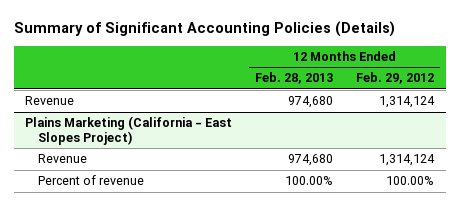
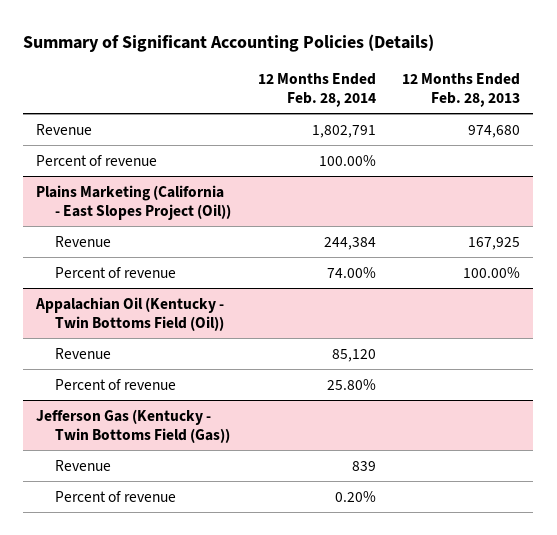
- | 12 Months Ended Feb. 28, 2013 | 12 Months Ended Feb. 29, 2012
+ | 12 Months Ended Feb. 28, 2014 | 12 Months Ended Feb. 28, 2013
- Plains Marketing (California - East Slopes Project)
- Revenue | 974,680 | 1,314,124
+ Percent of revenue | 100.00% |
+ Plains Marketing (California - East Slopes Project (Oil))
+ Revenue | 244,384 | 167,925
+ Appalachian Oil (Kentucky - Twin Bottoms Field (Oil))
+ Revenue | 85,120 |
+ Percent of revenue | 25.80% |
+ Jefferson Gas (Kentucky - Twin Bottoms Field (Gas))
+ Revenue | 839 |
+ Percent of revenue | 0.20% |

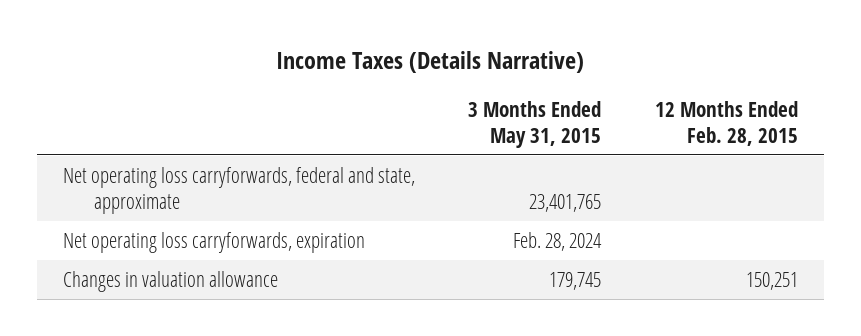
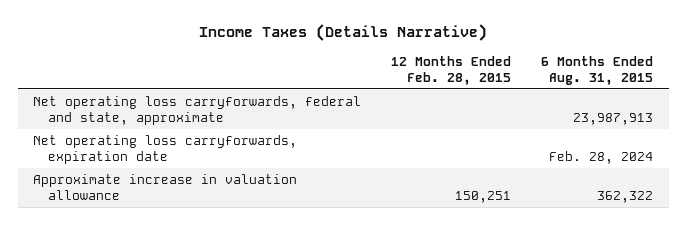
- | 3 Months Ended May 31, 2015 | 12 Months Ended Feb. 28, 2015
+ | 12 Months Ended Feb. 28, 2015 | 6 Months Ended Aug. 31, 2015
- Net operating loss carryforwards, expiration | Feb. 28, 2024 |
- Changes in valuation allowance | 179,745 | 150,251
+ Net operating loss carryforwards, expiration date | | Feb. 28, 2024
+ Approximate increase in valuation allowance | 150,251 | 362,322

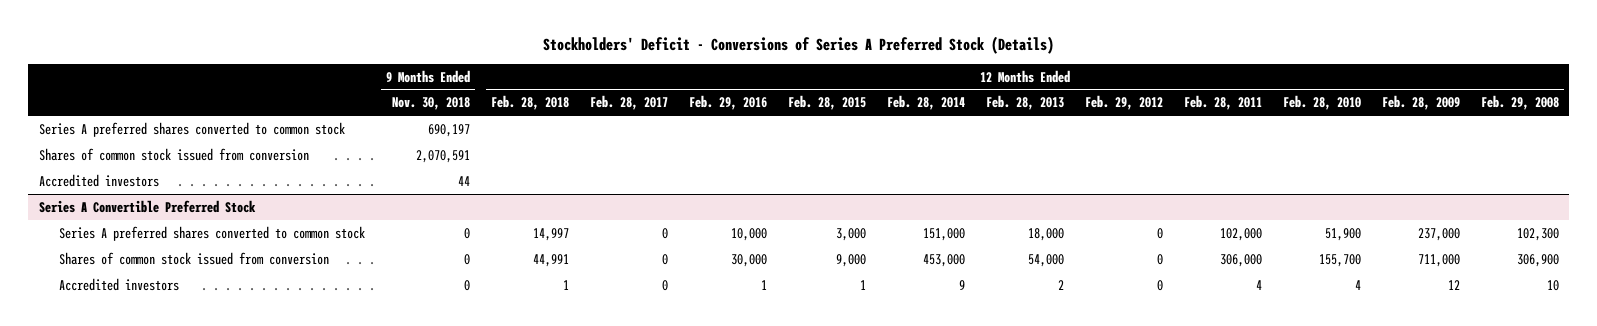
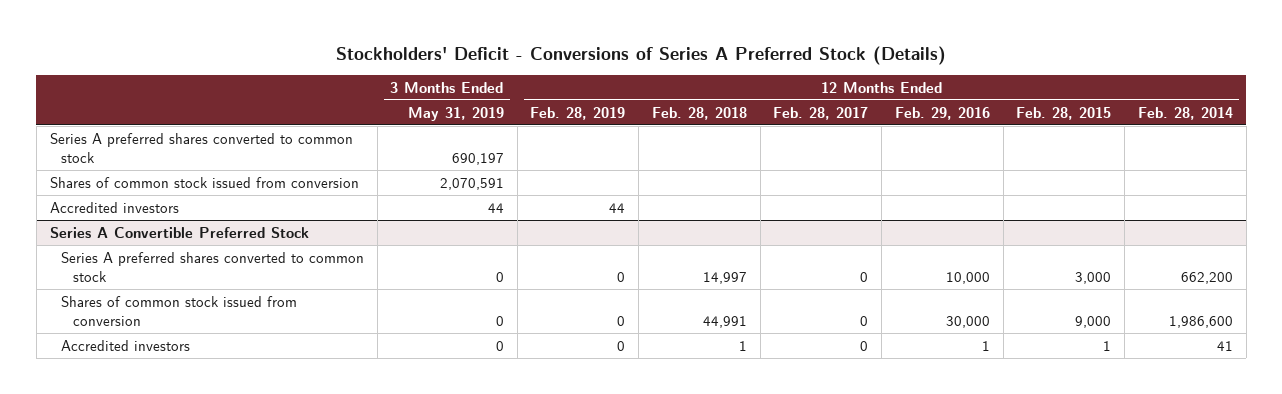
- | 9 Months Ended Nov. 30, 2018 | 12 Months Ended Feb. 28, 2018 | 12 Months Ended Feb. 28, 2017 | 12 Months Ended Feb. 29, 2016 | 12 Months Ended Feb. 28, 2015 | 12 Months Ended Feb. 28, 2014 | 12 Months Ended Feb. 28, 2013 | 12 Months Ended Feb. 29, 2012 | 12 Months Ended Feb. 28, 2011 | 12 Months Ended Feb. 28, 2010 | 12 Months Ended Feb. 28, 2009 | 12 Months Ended Feb. 29, 2008
+ | 3 Months Ended May 31, 2019 | 12 Months Ended Feb. 28, 2019 | 12 Months Ended Feb. 28, 2018 | 12 Months Ended Feb. 28, 2017 | 12 Months Ended Feb. 29, 2016 | 12 Months Ended Feb. 28, 2015 | 12 Months Ended Feb. 28, 2014
@ Series A Convertible Preferred Stock
- Series A preferred shares converted to common stock | 0 | 14,997 | 0 | 10,000 | 3,000 | 151,000 | 18,000 | 0 | 102,000 | 51,900 | 237,000 | 102,300
- Shares of common stock issued from conversion | 0 | 44,991 | 0 | 30,000 | 9,000 | 453,000 | 54,000 | 0 | 306,000 | 155,700 | 711,000 | 306,900
- Accredited investors | 0 | 1 | 0 | 1 | 1 | 9 | 2 | 0 | 4 | 4 | 12 | 10
+ Series A preferred shares converted to common stock | 0 | 0 | 14,997 | 0 | 10,000 | 3,000 | 662,200
+ Shares of common stock issued from conversion | 0 | 0 | 44,991 | 0 | 30,000 | 9,000 | 1,986,600
+ Accredited investors | 0 | 0 | 1 | 0 | 1 | 1 | 41

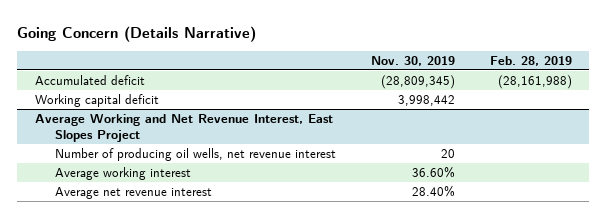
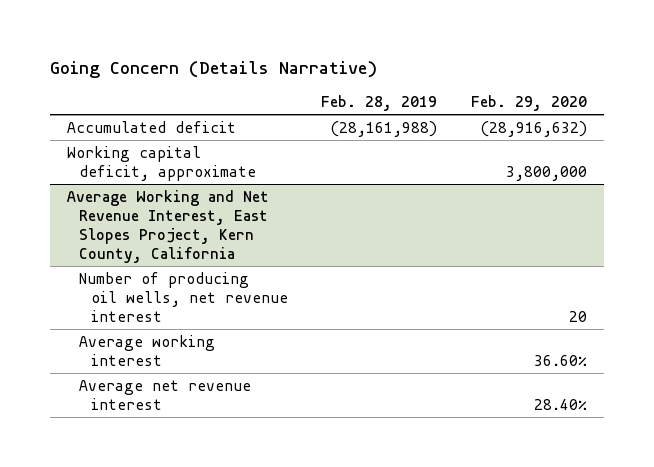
- | Nov. 30, 2019 | Feb. 28, 2019
+ | Feb. 28, 2019 | Feb. 29, 2020
- Working capital deficit | 3,998,442 |
- Average Working and Net Revenue Interest, East Slopes Project
+ Working capital deficit, approximate | | 3,800,000
+ Average Working and Net Revenue Interest, East Slopes Project, Kern County, California

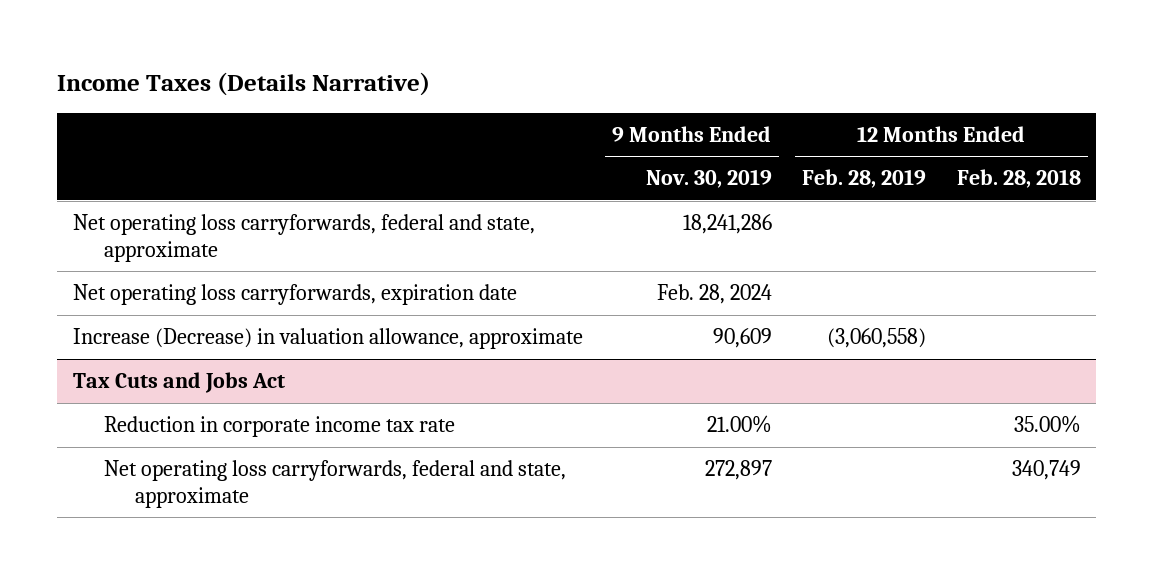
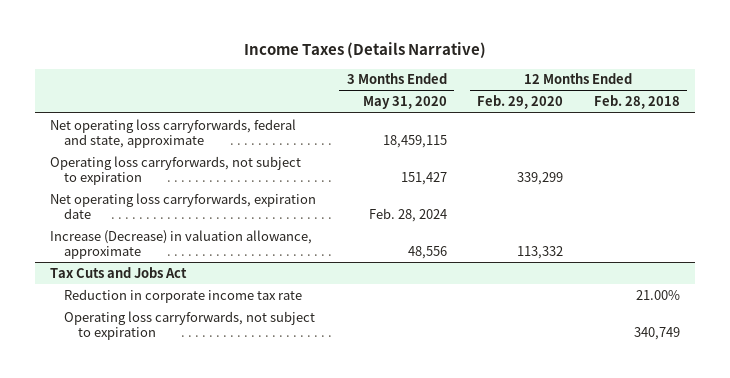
- | 9 Months Ended Nov. 30, 2019 | 12 Months Ended Feb. 28, 2019 | 12 Months Ended Feb. 28, 2018
+ | 3 Months Ended May 31, 2020 | 12 Months Ended Feb. 29, 2020 | 12 Months Ended Feb. 28, 2018
+ Operating loss carryforwards, not subject to expiration | 151,427 | 339,299 |
@ Tax Cuts and Jobs Act
- Reduction in corporate income tax rate | 21.00% | | 35.00%
- Net operating loss carryforwards, federal and state, approximate | 272,897 | | 340,749
+ Reduction in corporate income tax rate | | | 21.00%
+ Operating loss carryforwards, not subject to expiration | | | 340,749

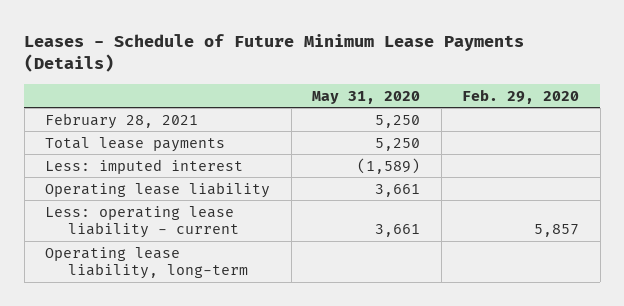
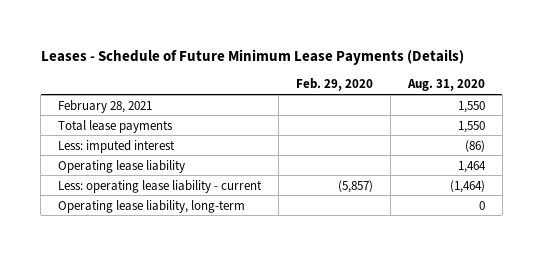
- | May 31, 2020 | Feb. 29, 2020
+ | Feb. 29, 2020 | Aug. 31, 2020
- Less: operating lease liability - current | 3,661 | 5,857
+ Less: operating lease liability - current | (5,857) | (1,464)

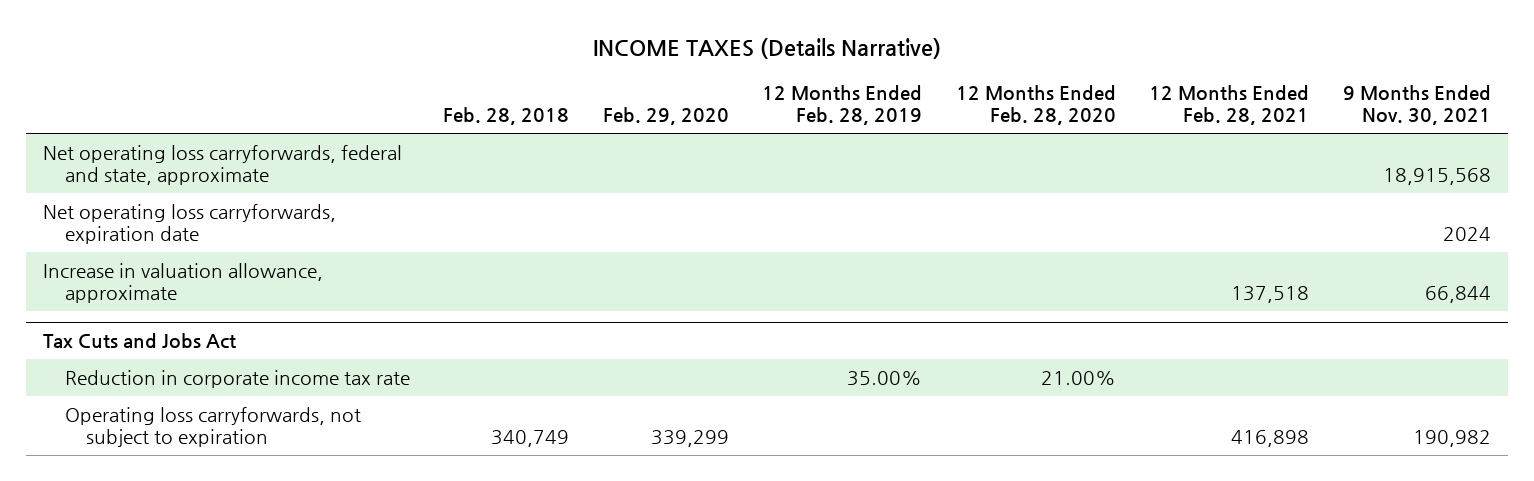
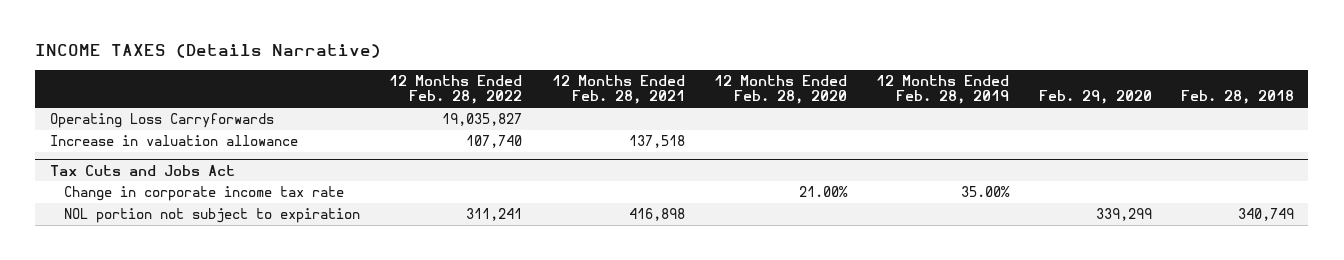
- | Feb. 28, 2018 | Feb. 29, 2020 | 12 Months Ended Feb. 28, 2019 | 12 Months Ended Feb. 28, 2020 | 12 Months Ended Feb. 28, 2021 | 9 Months Ended Nov. 30, 2021
+ | 12 Months Ended Feb. 28, 2022 | 12 Months Ended Feb. 28, 2021 | 12 Months Ended Feb. 28, 2020 | 12 Months Ended Feb. 28, 2019 | Feb. 29, 2020 | Feb. 28, 2018
- Net operating loss carryforwards, federal and state, approximate | | | | | | 18,915,568
- Net operating loss carryforwards, expiration date | | | | | | 2024
- Increase in valuation allowance, approximate | | | | | 137,518 | 66,844
+ Operating Loss Carryforwards | 19,035,827 | | | | |
+ Increase in valuation allowance | 107,740 | 137,518 | | | |
@ Tax Cuts and Jobs Act
- Reduction in corporate income tax rate | | | 35.00% | 21.00% | |
- Operating loss carryforwards, not subject to expiration | 340,749 | 339,299 | | | 416,898 | 190,982
+ Change in corporate income tax rate | | | 21.00% | 35.00% | |
+ NOL portion not subject to expiration | 311,241 | 416,898 | | | 339,299 | 340,749

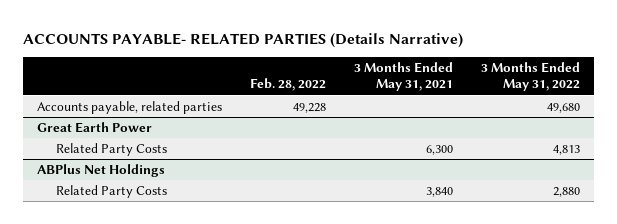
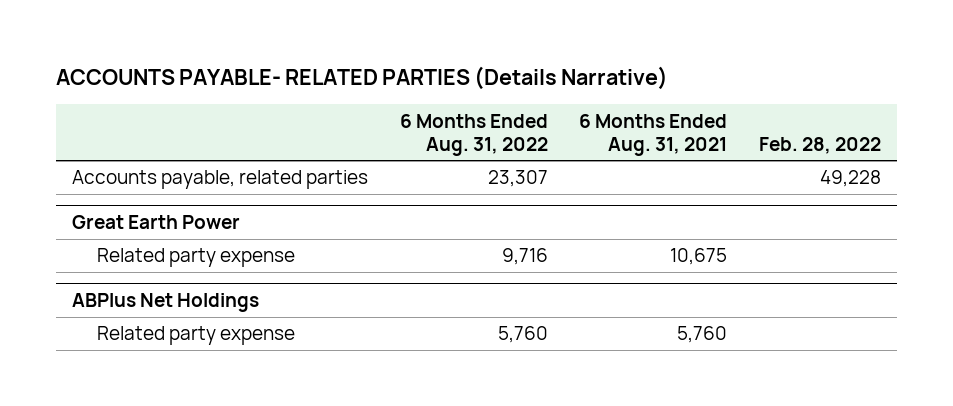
- | Feb. 28, 2022 | 3 Months Ended May 31, 2021 | 3 Months Ended May 31, 2022
+ | 6 Months Ended Aug. 31, 2022 | 6 Months Ended Aug. 31, 2021 | Feb. 28, 2022
@ Great Earth Power
- Related Party Costs | | 6,300 | 4,813
+ Related party expense | 9,716 | 10,675 |
@ ABPlus Net Holdings
- Related Party Costs | | 3,840 | 2,880
+ Related party expense | 5,760 | 5,760 |

